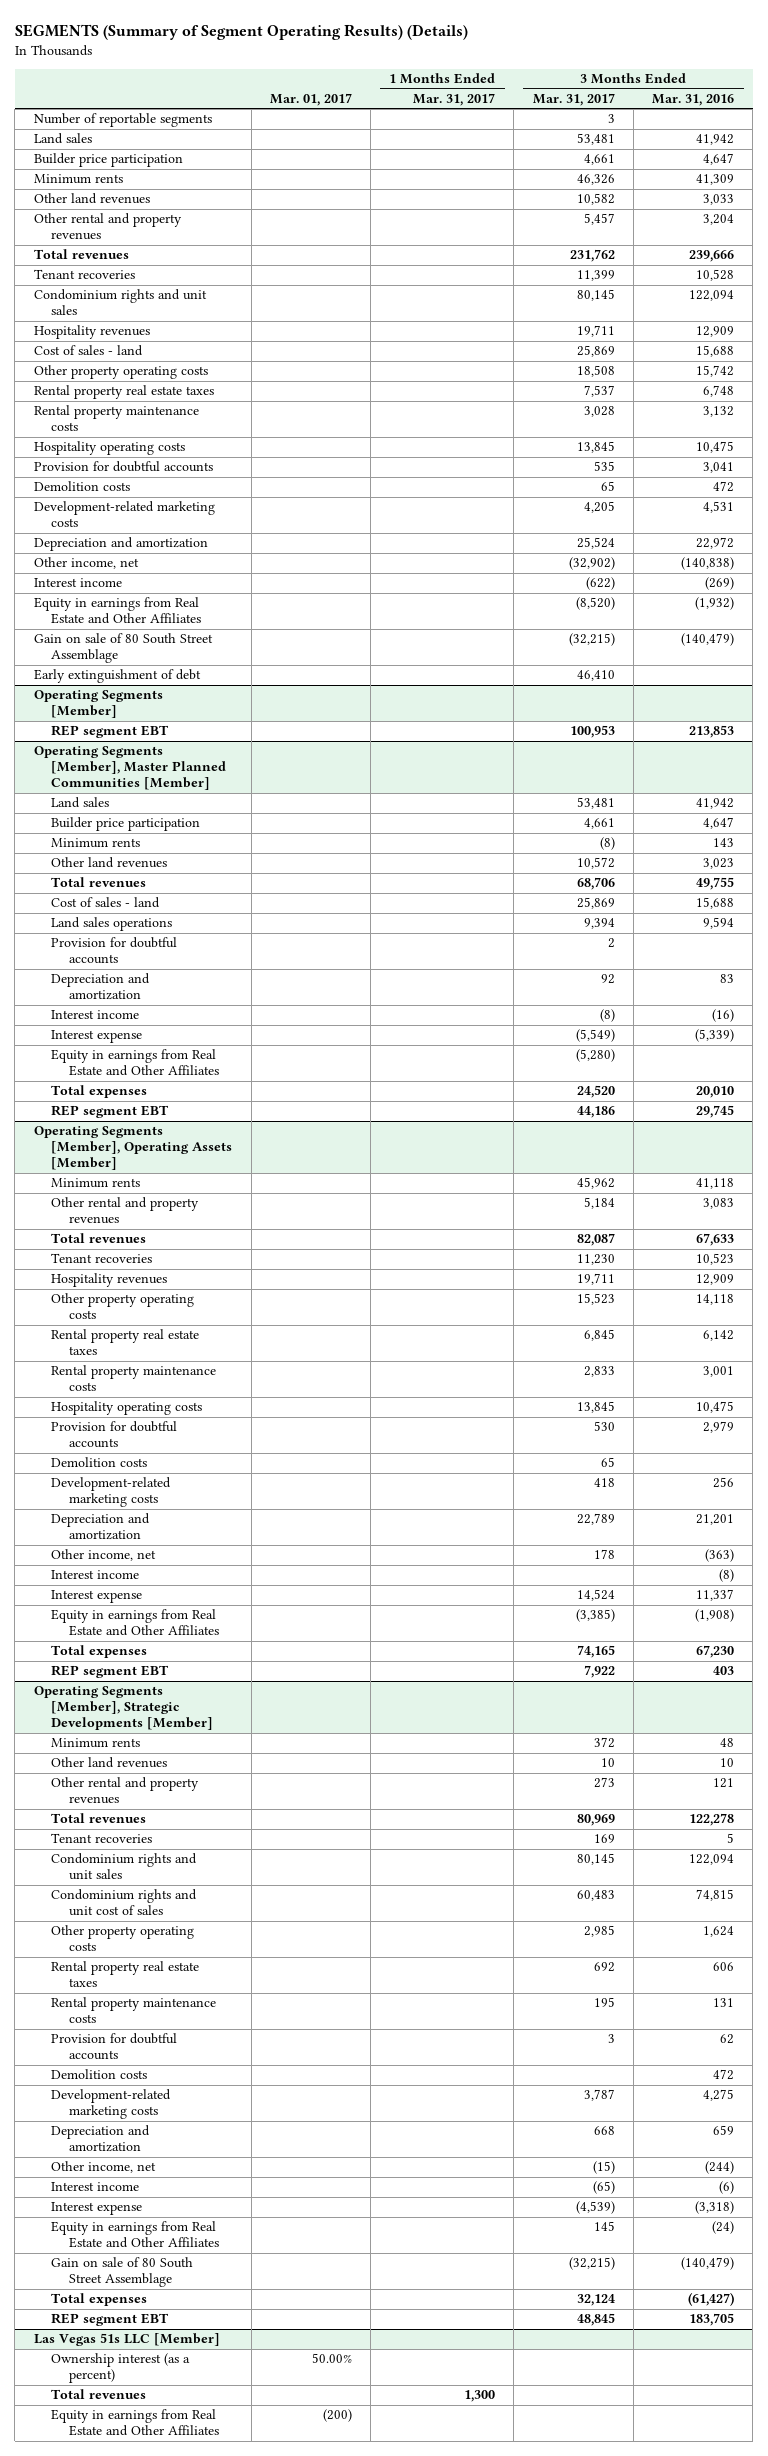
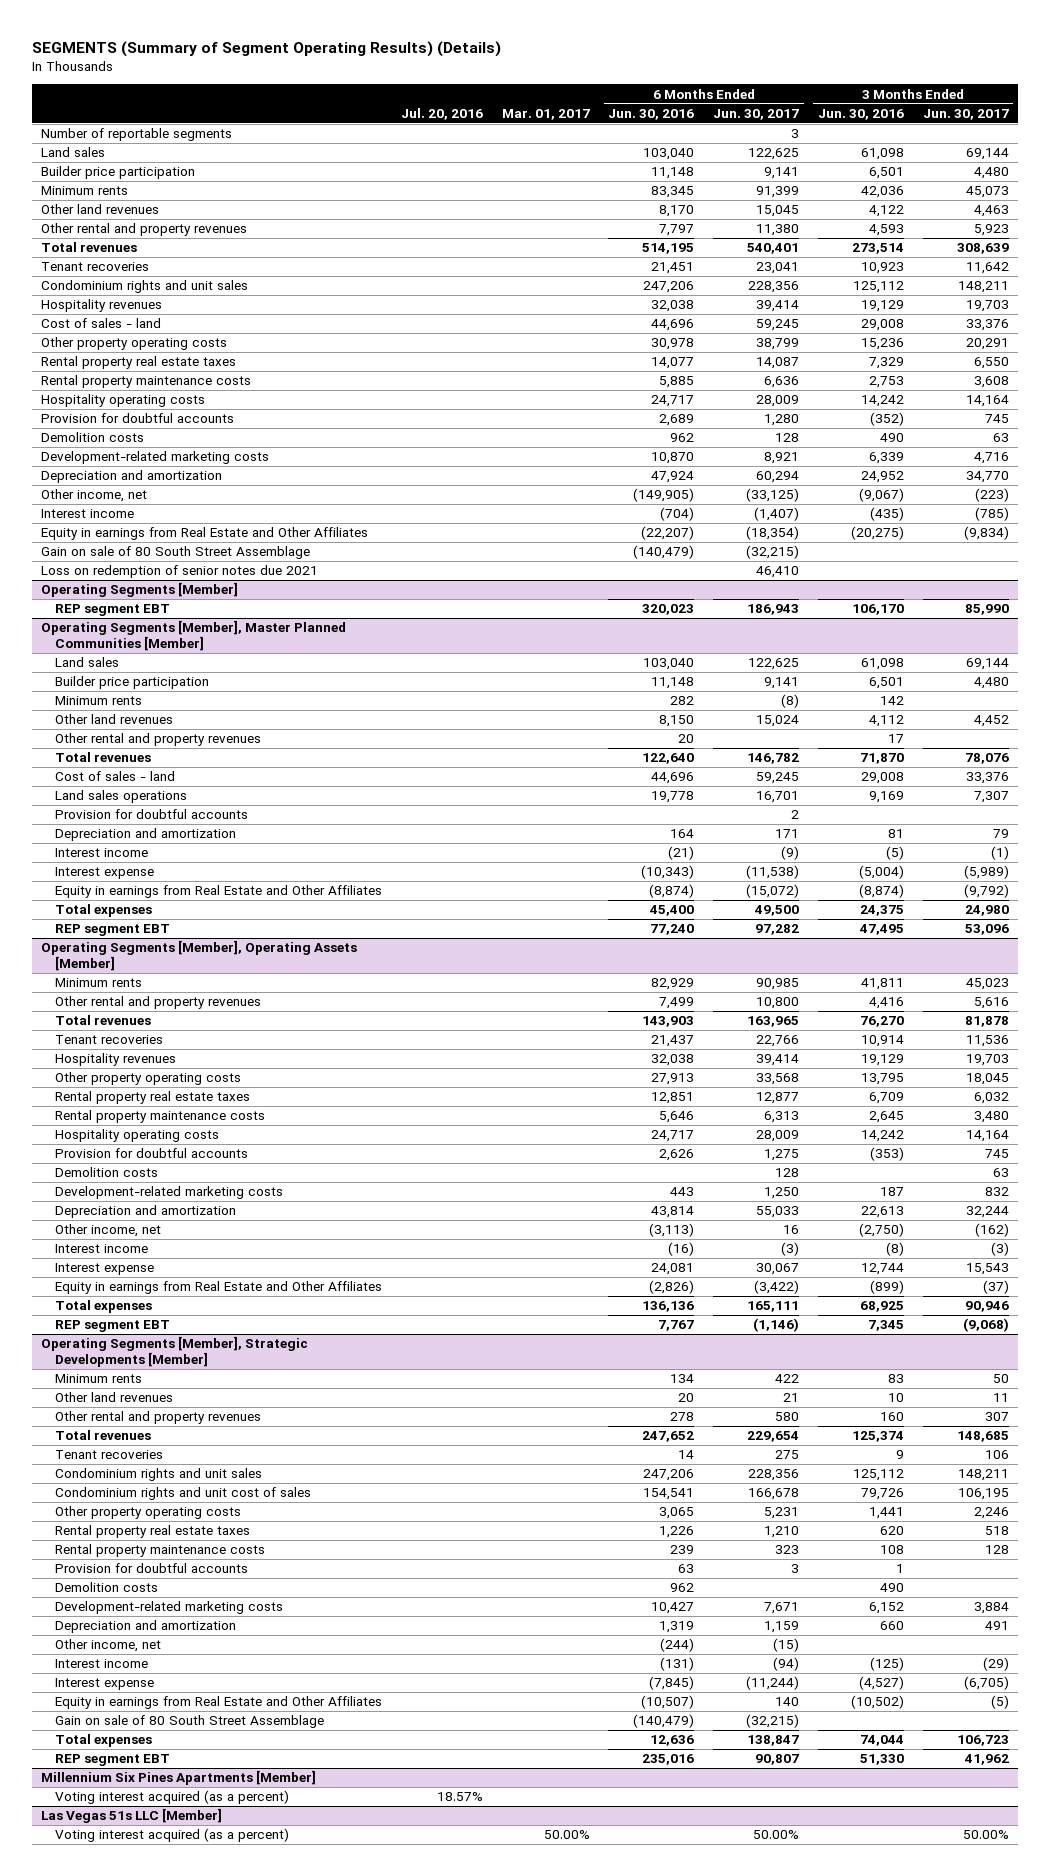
- | Mar. 01, 2017 | 1 Months Ended Mar. 31, 2017 | 3 Months Ended Mar. 31, 2017 | 3 Months Ended Mar. 31, 2016
+ | Jul. 20, 2016 | Mar. 01, 2017 | 6 Months Ended Jun. 30, 2016 | 6 Months Ended Jun. 30, 2017 | 3 Months Ended Jun. 30, 2016 | 3 Months Ended Jun. 30, 2017
- Early extinguishment of debt | | | 46,410 |
+ Loss on redemption of senior notes due 2021 | | | | 46,410 | |
@ Operating Segments [Member], Master Planned Communities [Member]
+ Other rental and property revenues | | | 20 | | 17 |
+ Millennium Six Pines Apartments [Member]
+ Voting interest acquired (as a percent) | 18.57% | | | | |
@ Las Vegas 51s LLC [Member]
- Ownership interest (as a percent) | 50.00% | | |
- Total revenues | | 1,300 | |
- Equity in earnings from Real Estate and Other Affiliates | (200) | | |
+ Voting interest acquired (as a percent) | | 50.00% | | 50.00% | | 50.00%

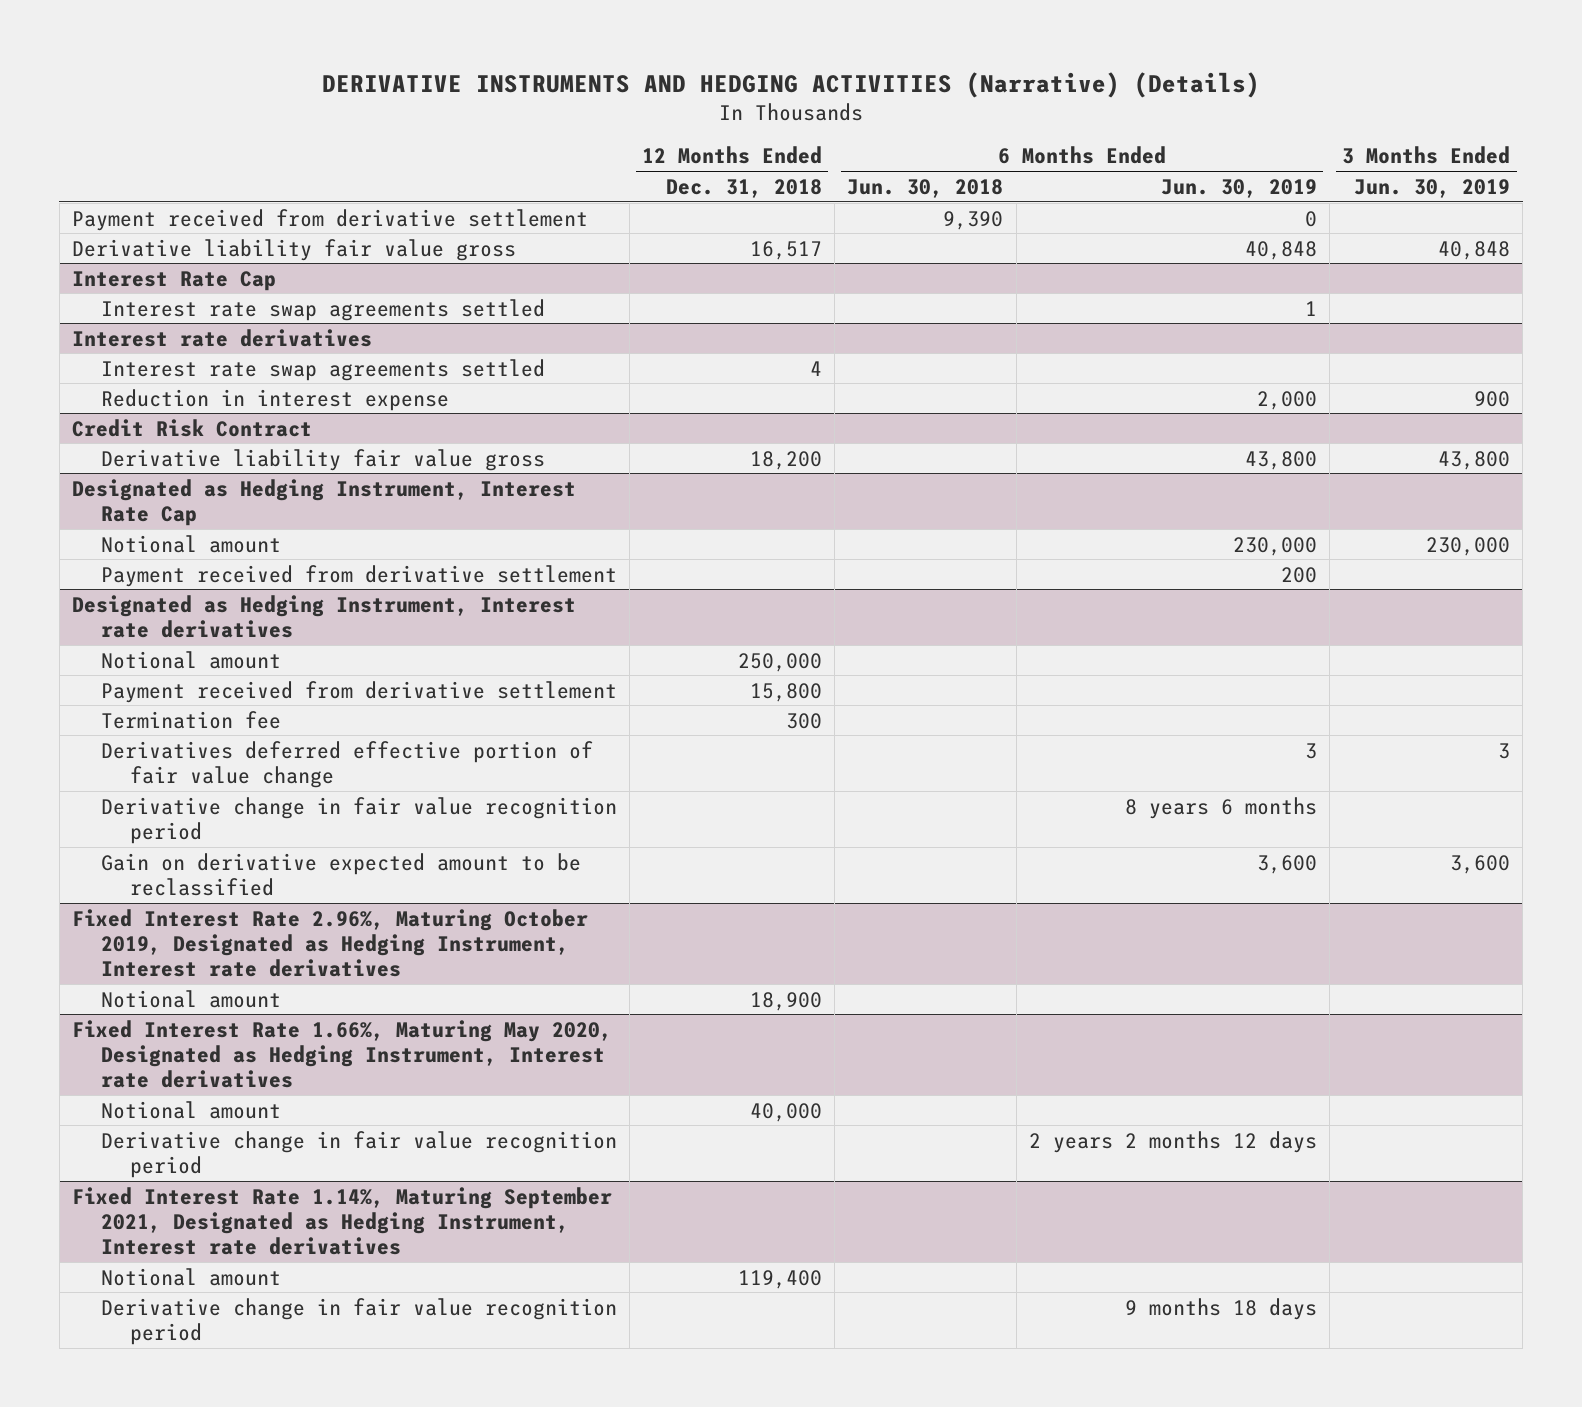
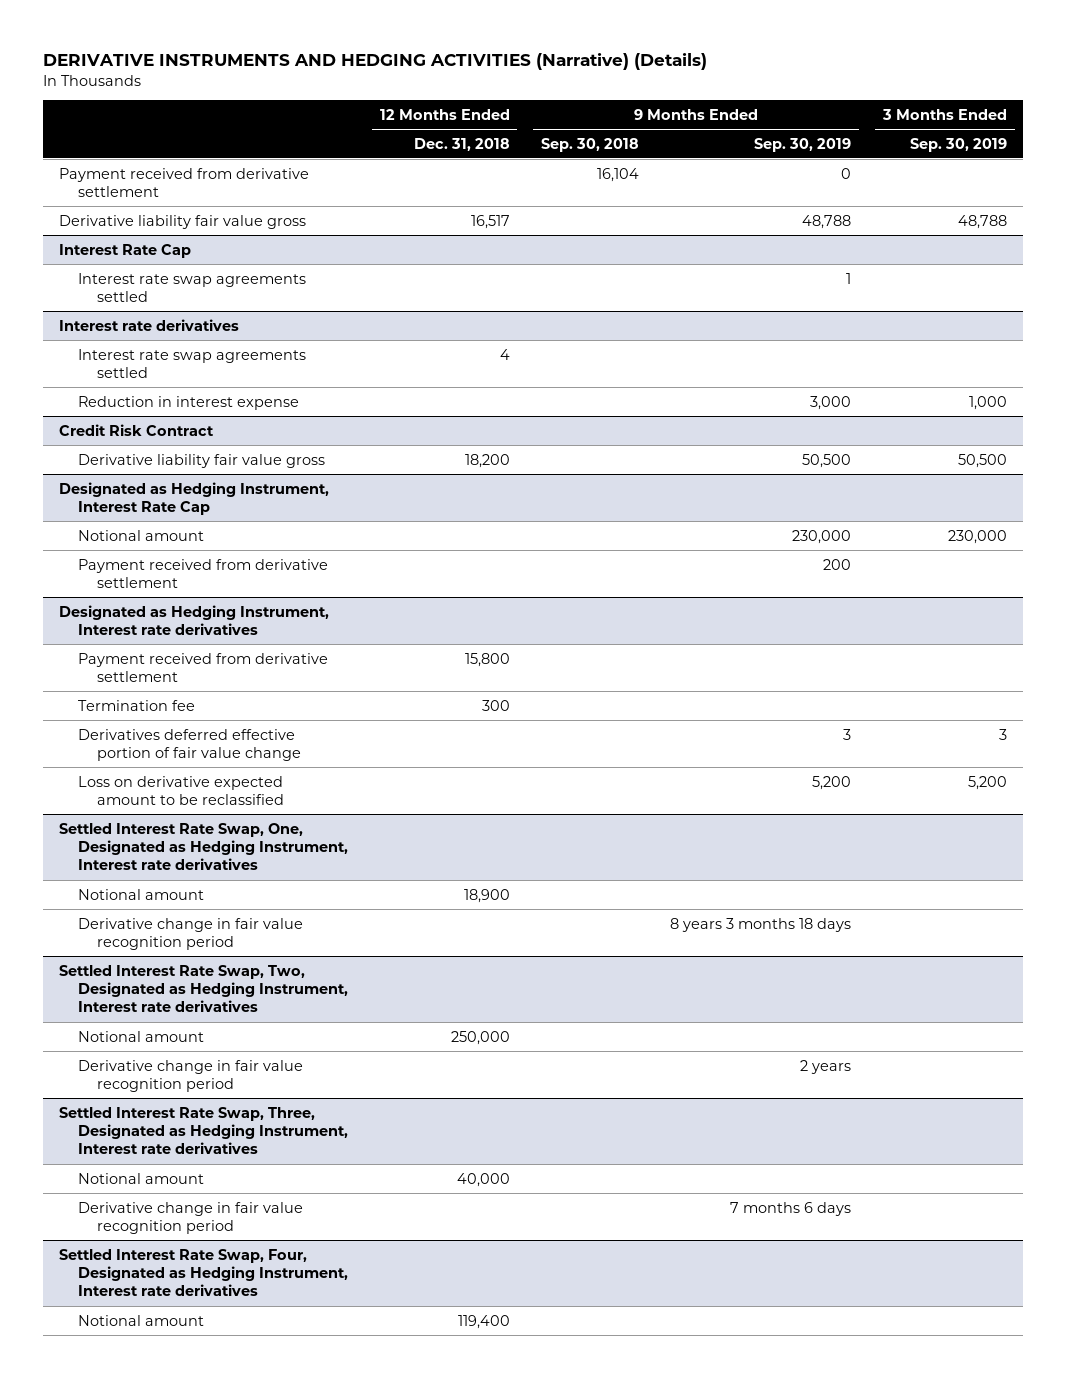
- | 12 Months Ended Dec. 31, 2018 | 6 Months Ended Jun. 30, 2018 | 6 Months Ended Jun. 30, 2019 | 3 Months Ended Jun. 30, 2019
+ | 12 Months Ended Dec. 31, 2018 | 9 Months Ended Sep. 30, 2018 | 9 Months Ended Sep. 30, 2019 | 3 Months Ended Sep. 30, 2019
@ Designated as Hedging Instrument, Interest rate derivatives
- Notional amount | 250,000 | | |
- Derivative change in fair value recognition period | | | 8 years 6 months |
- Gain on derivative expected amount to be reclassified | | | 3,600 | 3,600
- Fixed Interest Rate 2.96%, Maturing October 2019, Designated as Hedging Instrument, Interest rate derivatives
@ Designated as Hedging Instrument, Interest rate derivatives
+ Loss on derivative expected amount to be reclassified | | | 5,200 | 5,200
+ Settled Interest Rate Swap, One, Designated as Hedging Instrument, Interest rate derivatives
- Fixed Interest Rate 1.66%, Maturing May 2020, Designated as Hedging Instrument, Interest rate derivatives
+ Derivative change in fair value recognition period | | | 8 years 3 months 18 days |
+ Settled Interest Rate Swap, Two, Designated as Hedging Instrument, Interest rate derivatives
+ Notional amount | 250,000 | | |
+ Derivative change in fair value recognition period | | | 2 years |
+ Settled Interest Rate Swap, Three, Designated as Hedging Instrument, Interest rate derivatives
- Fixed Interest Rate 1.14%, Maturing September 2021, Designated as Hedging Instrument, Interest rate derivatives
+ Settled Interest Rate Swap, Four, Designated as Hedging Instrument, Interest rate derivatives
- Derivative change in fair value recognition period | | | 9 months 18 days |

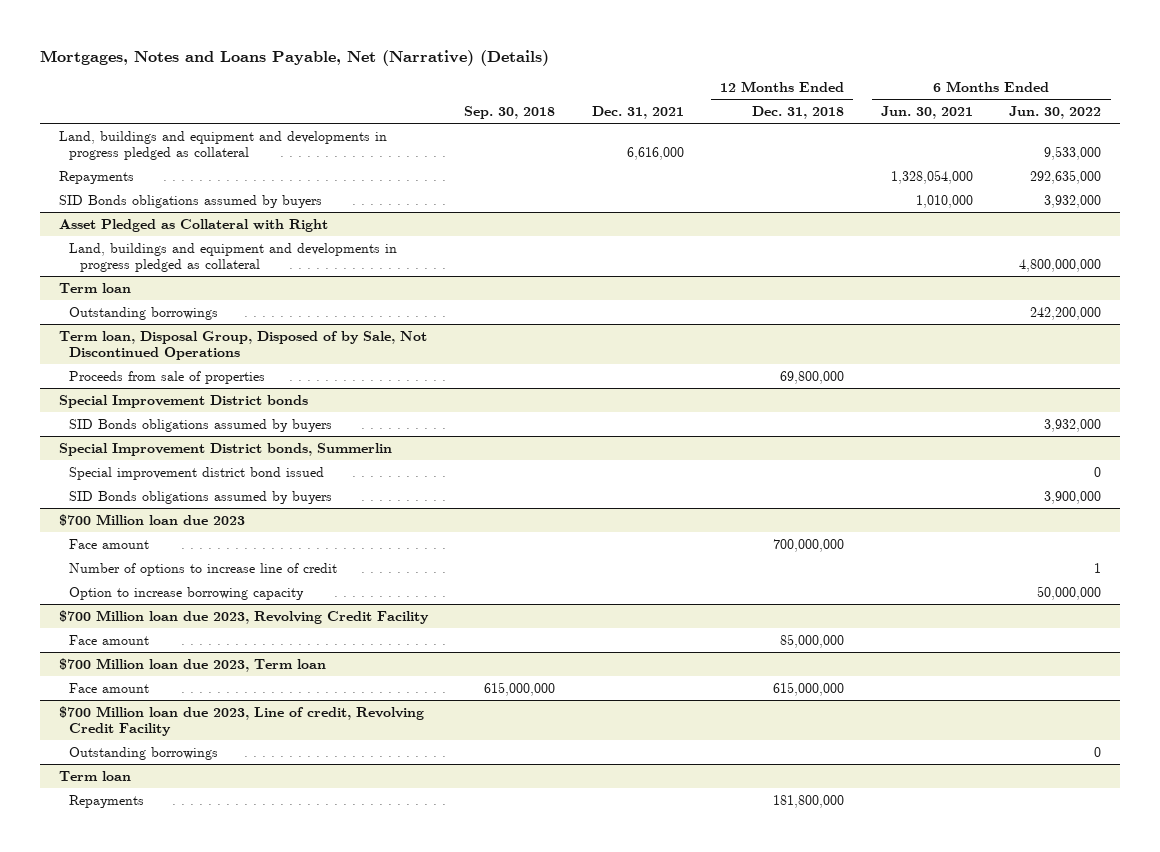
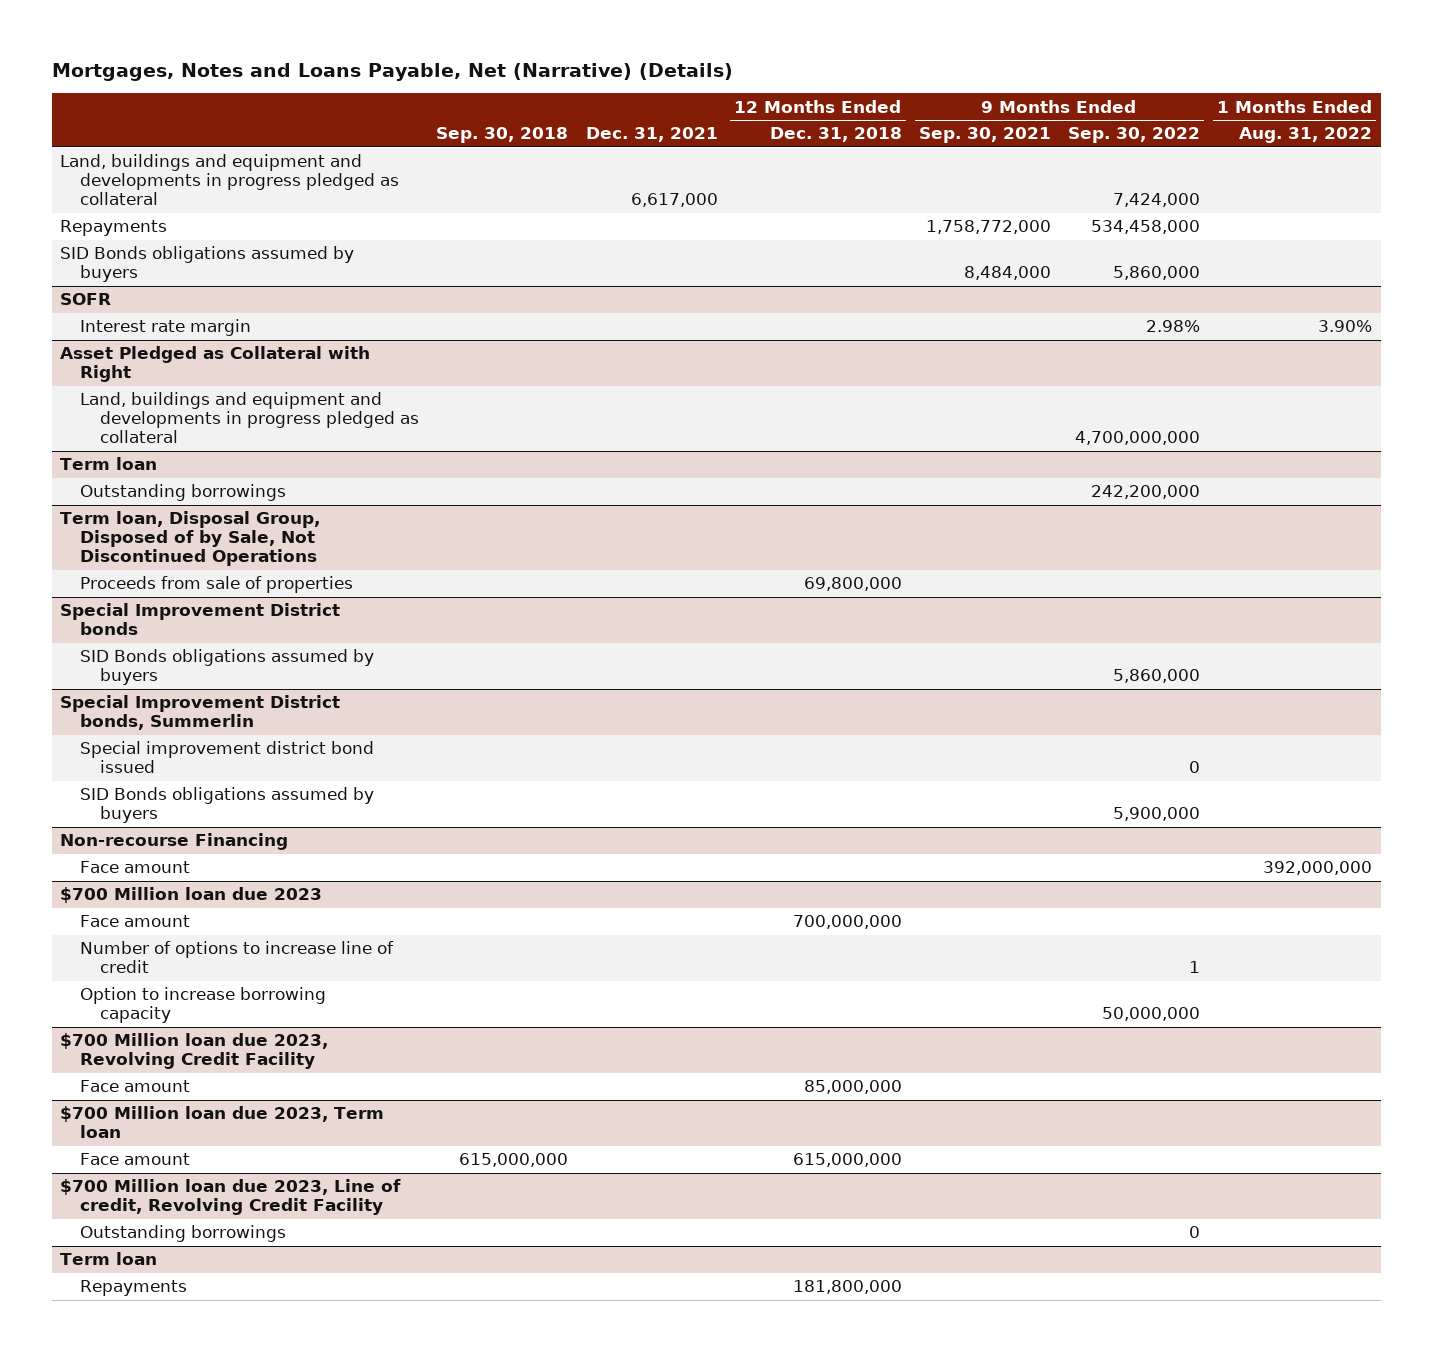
- | Sep. 30, 2018 | Dec. 31, 2021 | 12 Months Ended Dec. 31, 2018 | 6 Months Ended Jun. 30, 2021 | 6 Months Ended Jun. 30, 2022
+ | Sep. 30, 2018 | Dec. 31, 2021 | 12 Months Ended Dec. 31, 2018 | 9 Months Ended Sep. 30, 2021 | 9 Months Ended Sep. 30, 2022 | 1 Months Ended Aug. 31, 2022
- Land, buildings and equipment and developments in progress pledged as collateral | | 6,616,000 | | | 9,533,000
+ Land, buildings and equipment and developments in progress pledged as collateral | | 6,617,000 | | | 7,424,000 |
+ SOFR
+ Interest rate margin | | | | | 2.98% | 3.90%
+ Non-recourse Financing
+ Face amount | | | | | | 392,000,000

